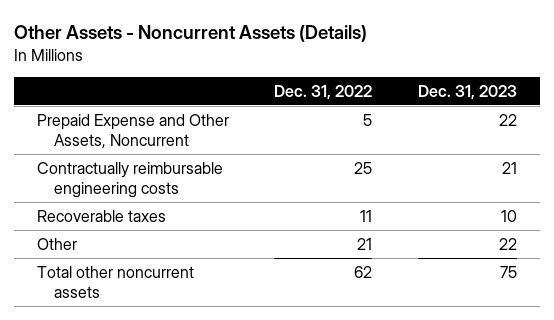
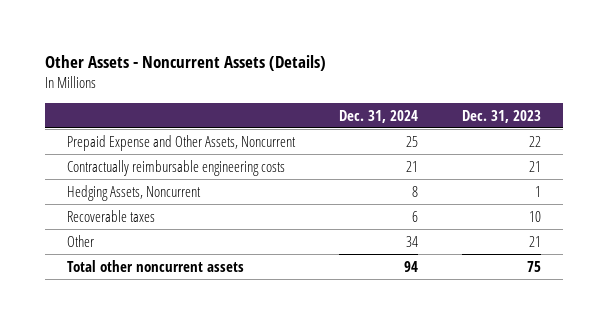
- | Dec. 31, 2022 | Dec. 31, 2023
+ | Dec. 31, 2024 | Dec. 31, 2023
+ Hedging Assets, Noncurrent | 8 | 1
- Other | 21 | 22
+ Other | 34 | 21

